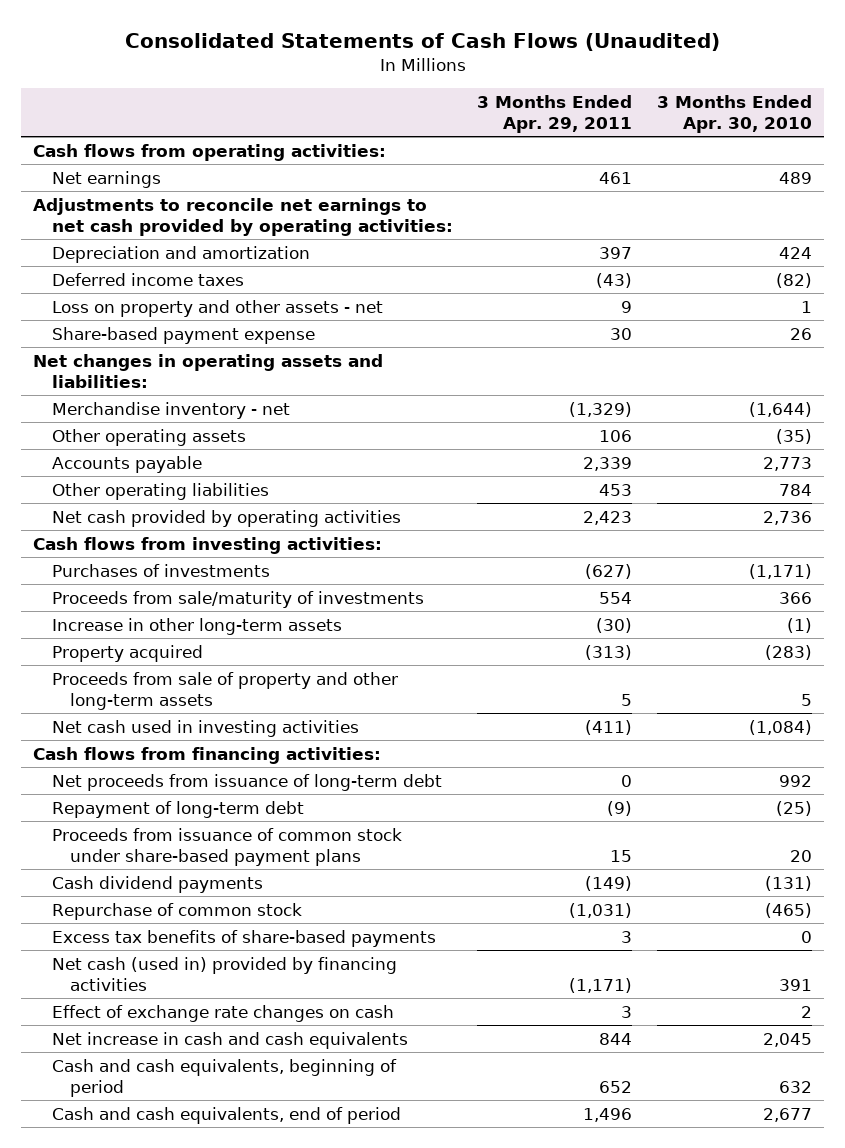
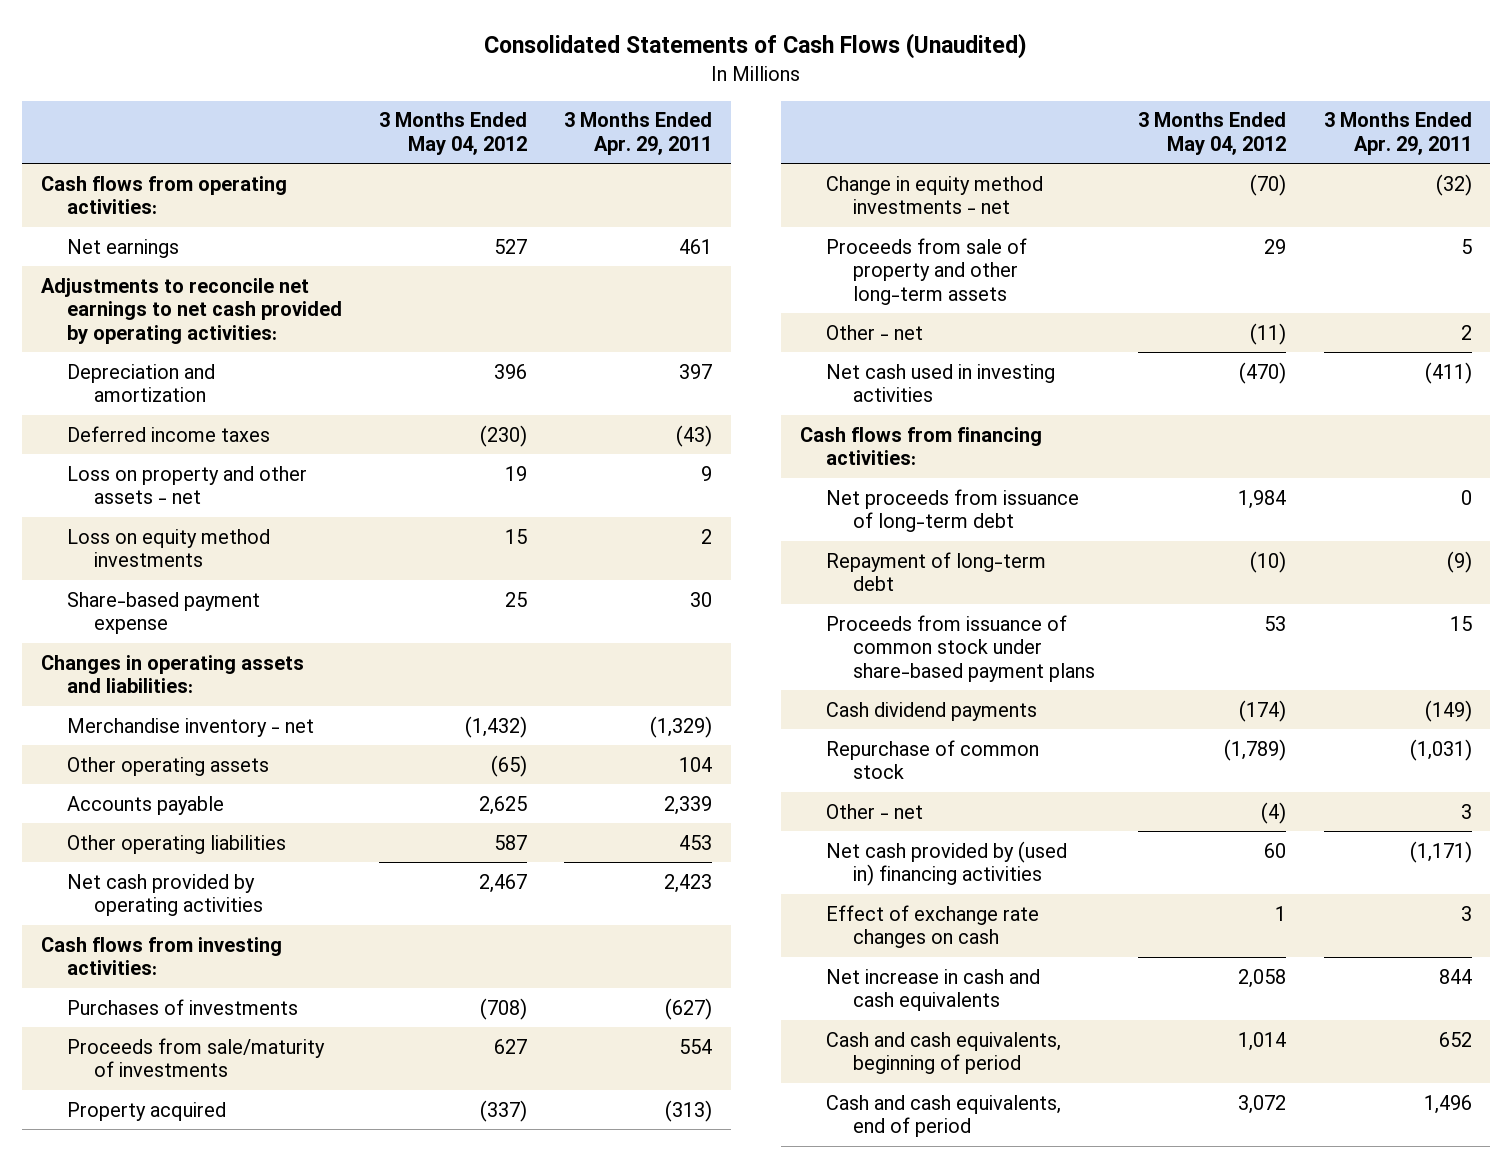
- | 3 Months Ended Apr. 29, 2011 | 3 Months Ended Apr. 30, 2010
+ | 3 Months Ended May 04, 2012 | 3 Months Ended Apr. 29, 2011
+ Loss on equity method investments | 15 | 2
- Net changes in operating assets and liabilities:
+ Changes in operating assets and liabilities:
- Other operating assets | 106 | (35)
+ Other operating assets | (65) | 104
- Increase in other long-term assets | (30) | (1)
+ Change in equity method investments - net | (70) | (32)
+ Other - net | (11) | 2
- Excess tax benefits of share-based payments | 3 | 0
- Net cash (used in) provided by financing activities | (1,171) | 391
+ Other - net | (4) | 3
+ Net cash provided by (used in) financing activities | 60 | (1,171)

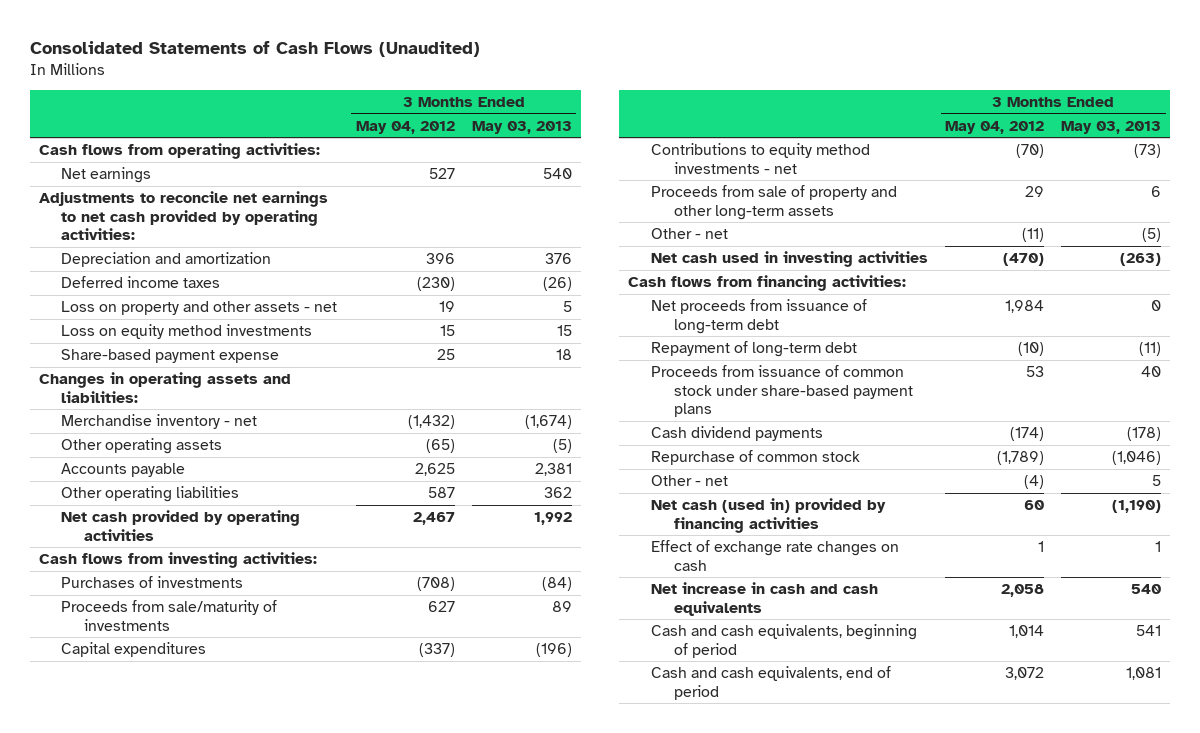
- | 3 Months Ended May 04, 2012 | 3 Months Ended Apr. 29, 2011
+ | 3 Months Ended May 04, 2012 | 3 Months Ended May 03, 2013
- Property acquired | (337) | (313)
- Change in equity method investments - net | (70) | (32)
+ Capital expenditures | (337) | (196)
+ Contributions to equity method investments - net | (70) | (73)
- Net cash provided by (used in) financing activities | 60 | (1,171)
+ Net cash (used in) provided by financing activities | 60 | (1,190)

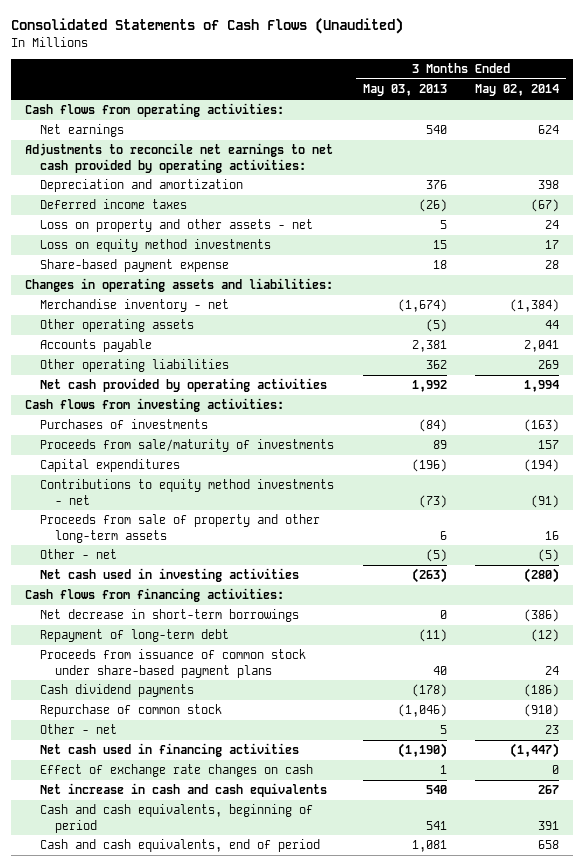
- | 3 Months Ended May 04, 2012 | 3 Months Ended May 03, 2013
+ | 3 Months Ended May 03, 2013 | 3 Months Ended May 02, 2014
- Net proceeds from issuance of long-term debt | 1,984 | 0
+ Net decrease in short-term borrowings | 0 | (386)
- Net cash (used in) provided by financing activities | 60 | (1,190)
+ Net cash used in financing activities | (1,190) | (1,447)

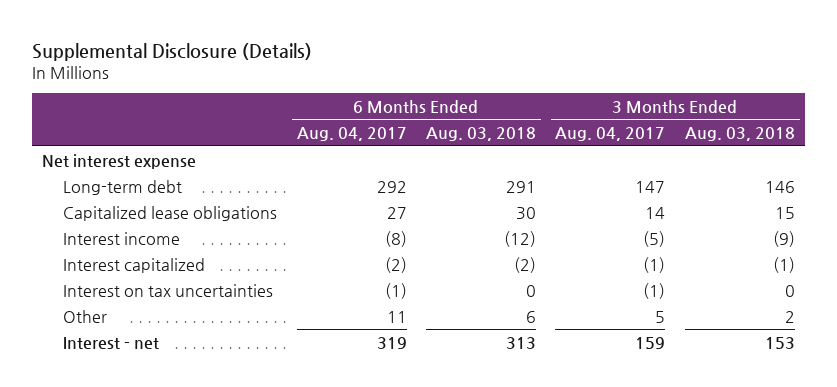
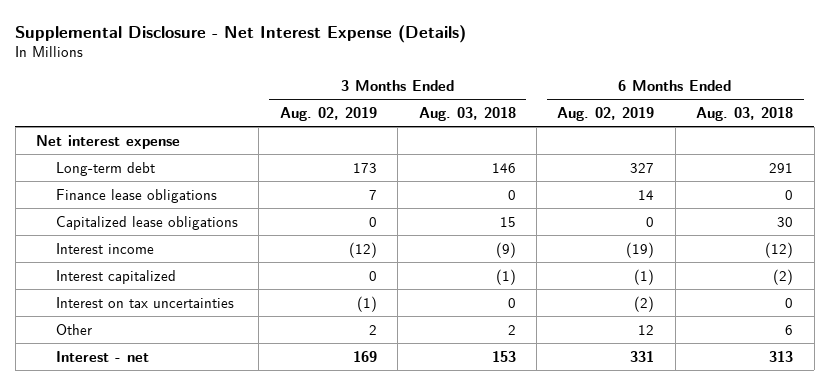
- Supplemental Disclosure (Details)
+ Supplemental Disclosure - Net Interest Expense (Details)
- | 6 Months Ended Aug. 04, 2017 | 6 Months Ended Aug. 03, 2018 | 3 Months Ended Aug. 04, 2017 | 3 Months Ended Aug. 03, 2018
+ | 3 Months Ended Aug. 02, 2019 | 3 Months Ended Aug. 03, 2018 | 6 Months Ended Aug. 02, 2019 | 6 Months Ended Aug. 03, 2018
+ Finance lease obligations | 7 | 0 | 14 | 0

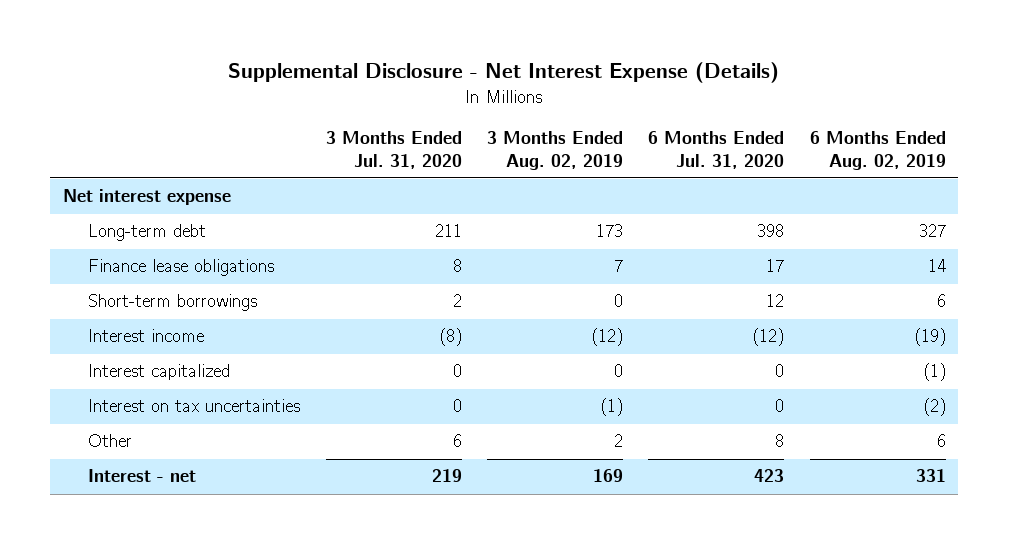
- | 3 Months Ended Aug. 02, 2019 | 3 Months Ended Aug. 03, 2018 | 6 Months Ended Aug. 02, 2019 | 6 Months Ended Aug. 03, 2018
+ | 3 Months Ended Jul. 31, 2020 | 3 Months Ended Aug. 02, 2019 | 6 Months Ended Jul. 31, 2020 | 6 Months Ended Aug. 02, 2019
- Capitalized lease obligations | 0 | 15 | 0 | 30
+ Short-term borrowings | 2 | 0 | 12 | 6
- Other | 2 | 2 | 12 | 6
+ Other | 6 | 2 | 8 | 6

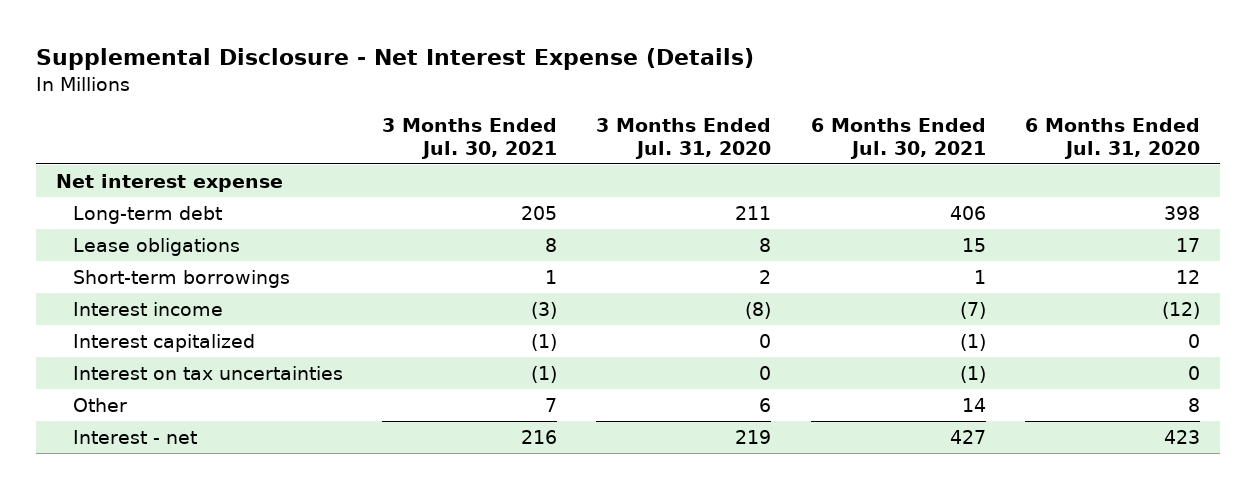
- | 3 Months Ended Jul. 31, 2020 | 3 Months Ended Aug. 02, 2019 | 6 Months Ended Jul. 31, 2020 | 6 Months Ended Aug. 02, 2019
+ | 3 Months Ended Jul. 30, 2021 | 3 Months Ended Jul. 31, 2020 | 6 Months Ended Jul. 30, 2021 | 6 Months Ended Jul. 31, 2020
- Finance lease obligations | 8 | 7 | 17 | 14
+ Lease obligations | 8 | 8 | 15 | 17

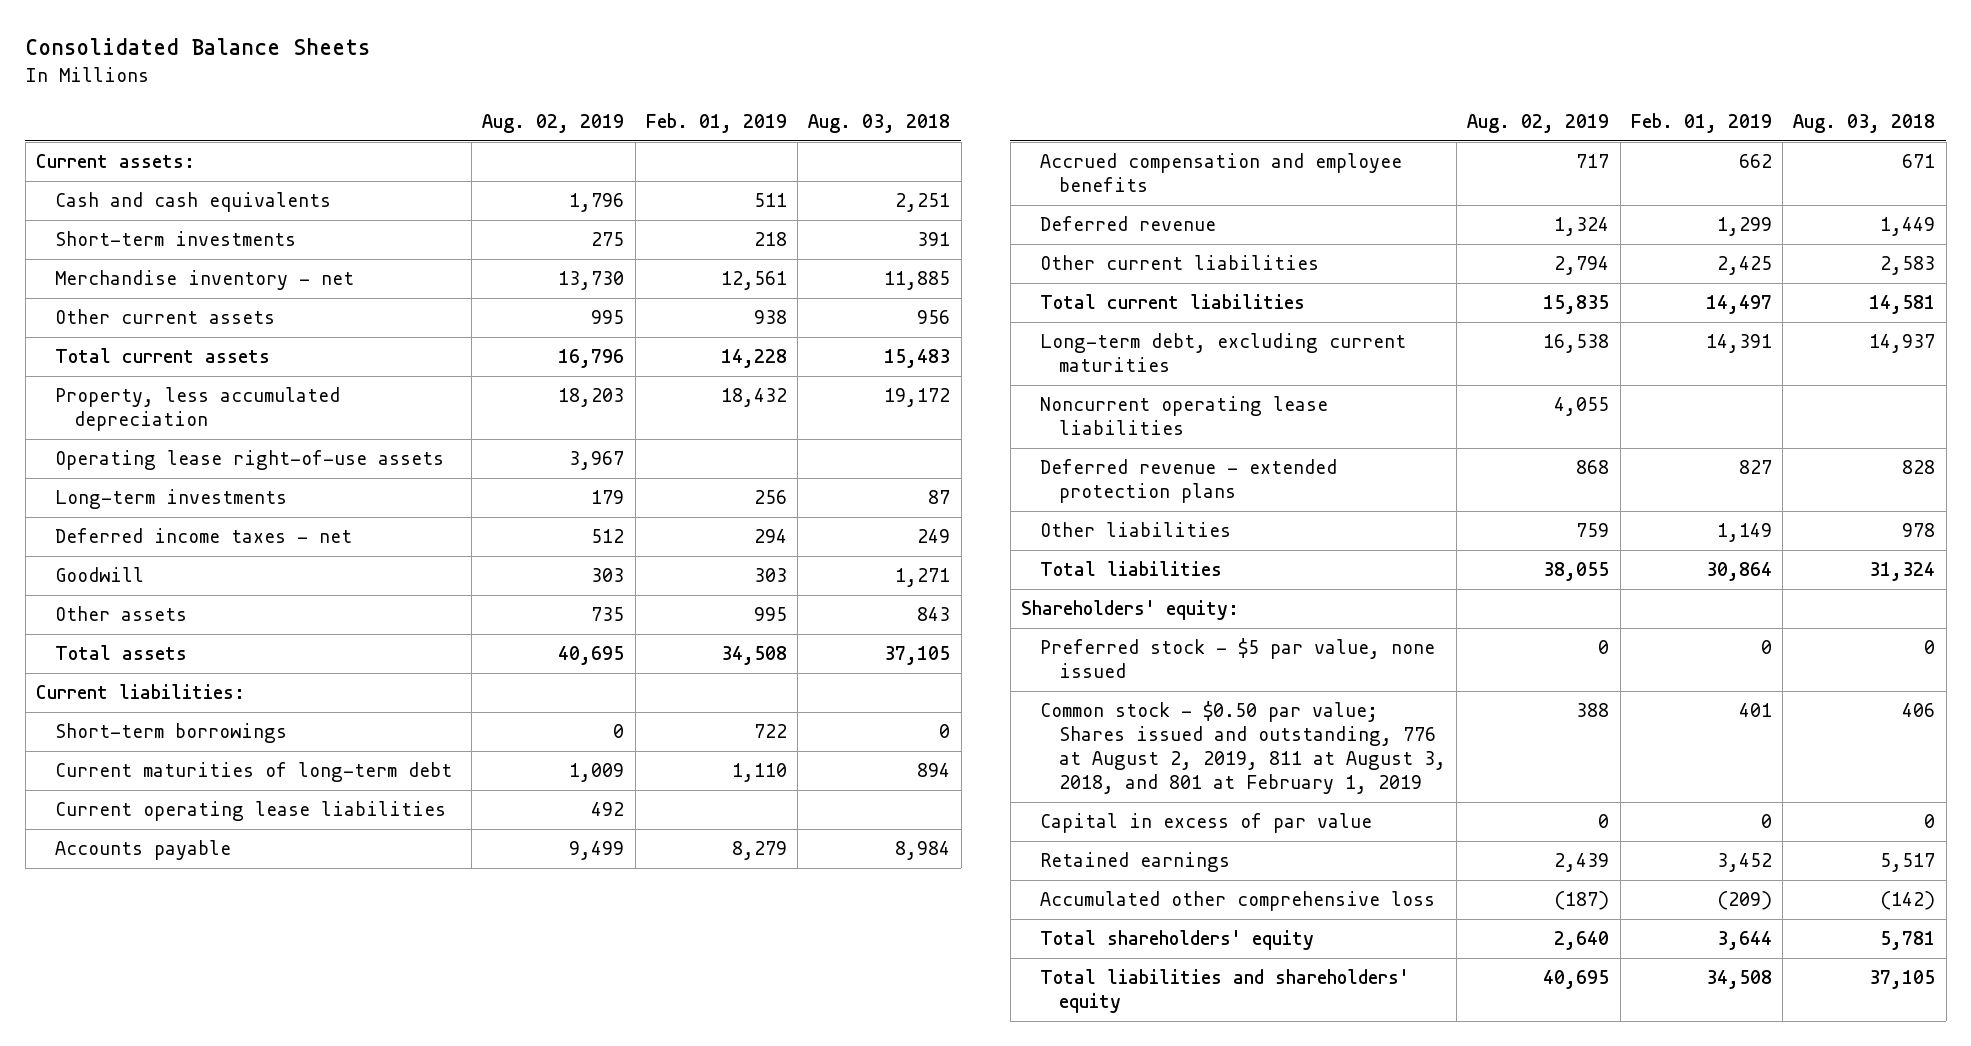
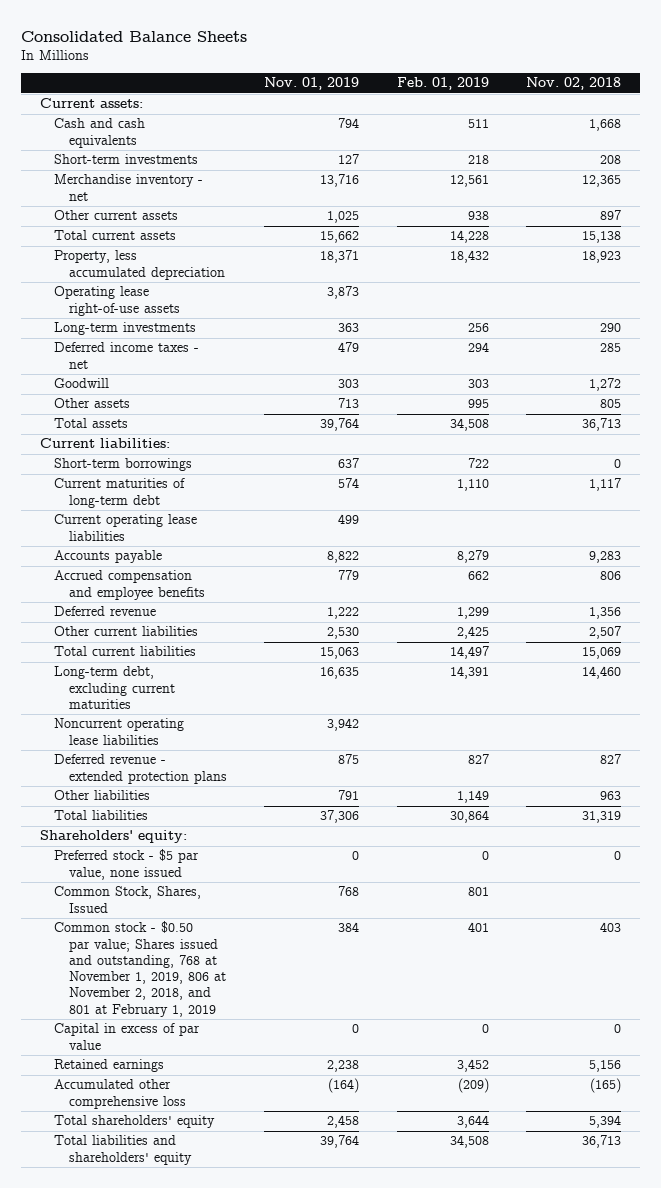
- | Aug. 02, 2019 | Feb. 01, 2019 | Aug. 03, 2018
+ | Nov. 01, 2019 | Feb. 01, 2019 | Nov. 02, 2018
- Common stock - $0.50 par value; Shares issued and outstanding, 776 at August 2, 2019, 811 at August 3, 2018, and 801 at February 1, 2019 | 388 | 401 | 406
+ Common Stock, Shares, Issued | 768 | 801 |
+ Common stock - $0.50 par value; Shares issued and outstanding, 768 at November 1, 2019, 806 at November 2, 2018, and 801 at February 1, 2019 | 384 | 401 | 403

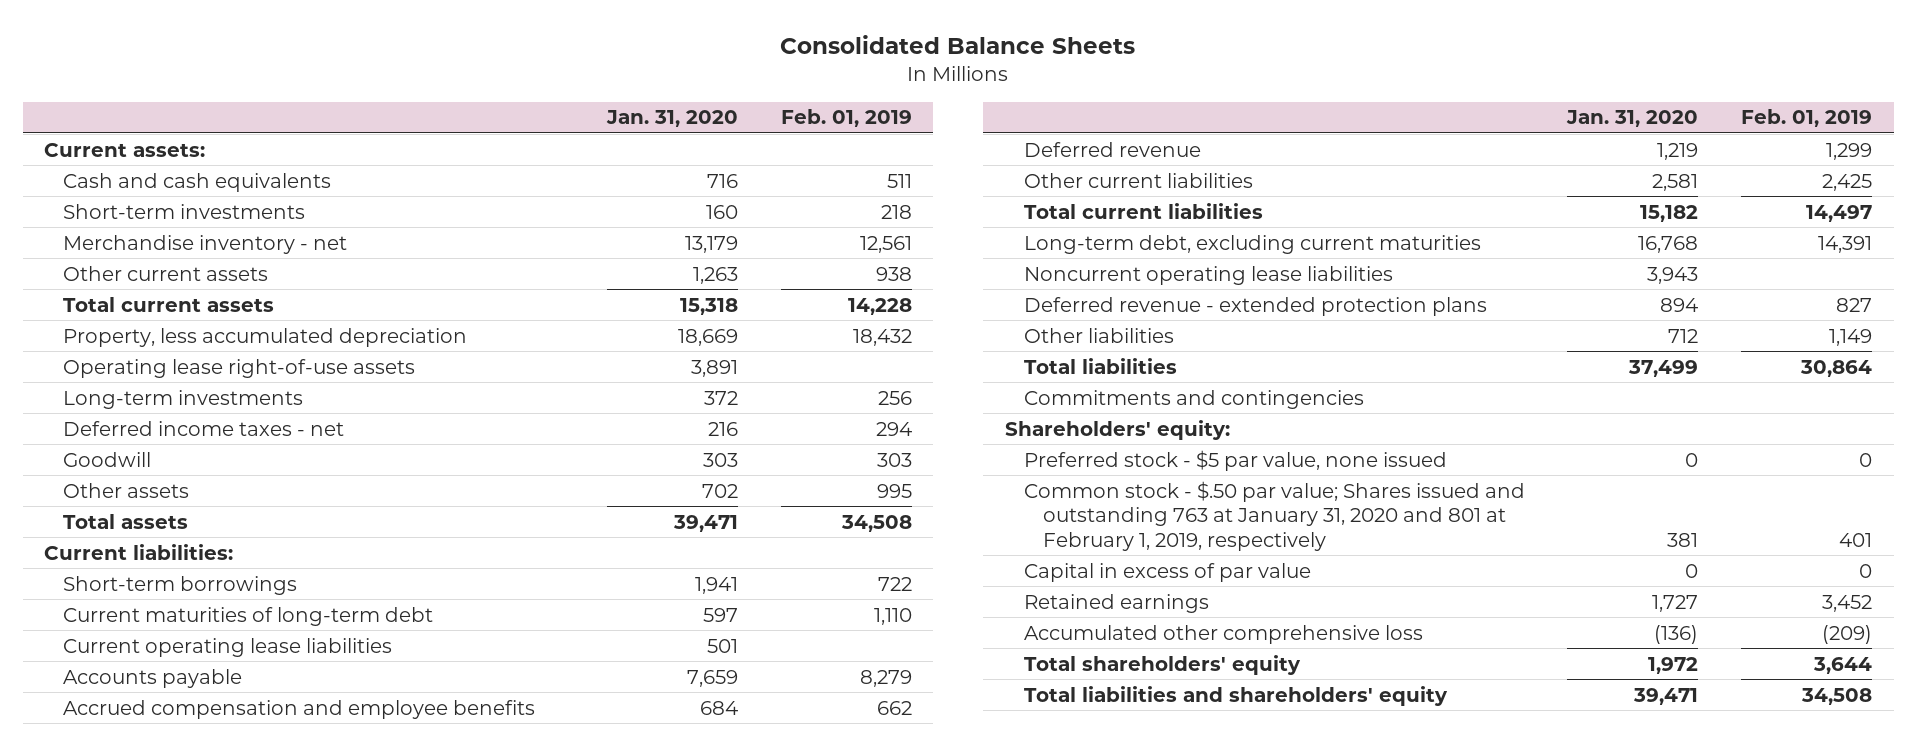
- | Nov. 01, 2019 | Feb. 01, 2019 | Nov. 02, 2018
+ | Jan. 31, 2020 | Feb. 01, 2019
+ Commitments and contingencies
- Common Stock, Shares, Issued | 768 | 801 |
- Common stock - $0.50 par value; Shares issued and outstanding, 768 at November 1, 2019, 806 at November 2, 2018, and 801 at February 1, 2019 | 384 | 401 | 403
+ Common stock - $.50 par value; Shares issued and outstanding 763 at January 31, 2020 and 801 at February 1, 2019, respectively | 381 | 401

